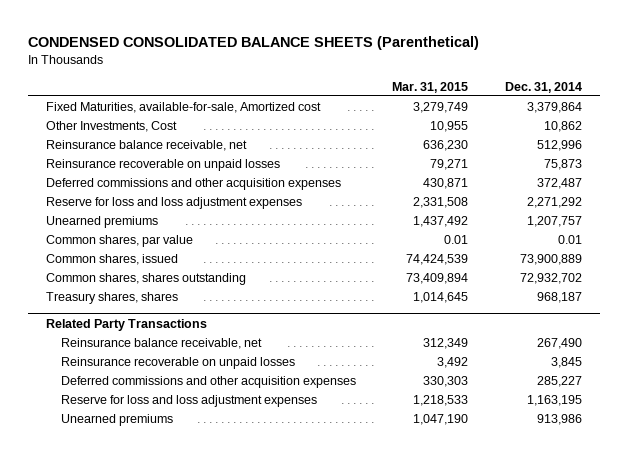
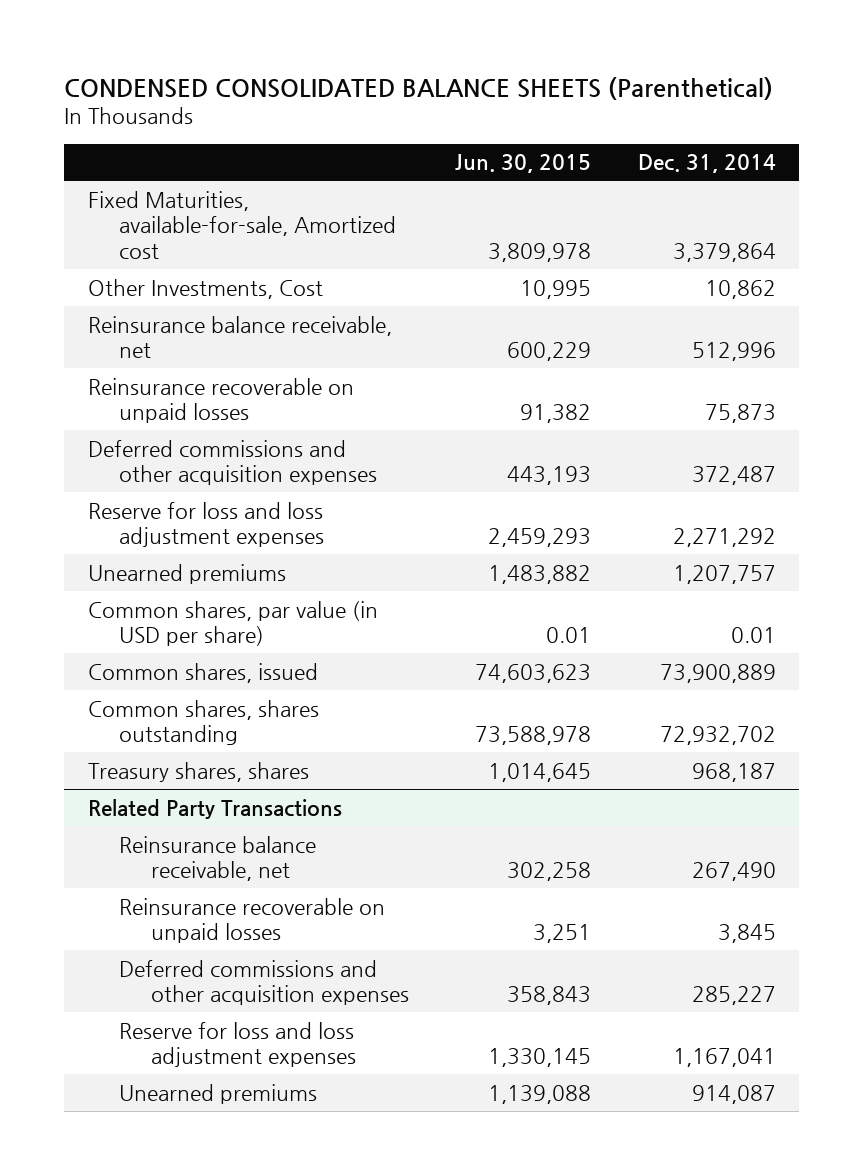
- | Mar. 31, 2015 | Dec. 31, 2014
+ | Jun. 30, 2015 | Dec. 31, 2014
- Common shares, par value | 0.01 | 0.01
+ Common shares, par value (in USD per share) | 0.01 | 0.01
@ Related Party Transactions
- Reserve for loss and loss adjustment expenses | 1,218,533 | 1,163,195
- Unearned premiums | 1,047,190 | 913,986
+ Reserve for loss and loss adjustment expenses | 1,330,145 | 1,167,041
+ Unearned premiums | 1,139,088 | 914,087

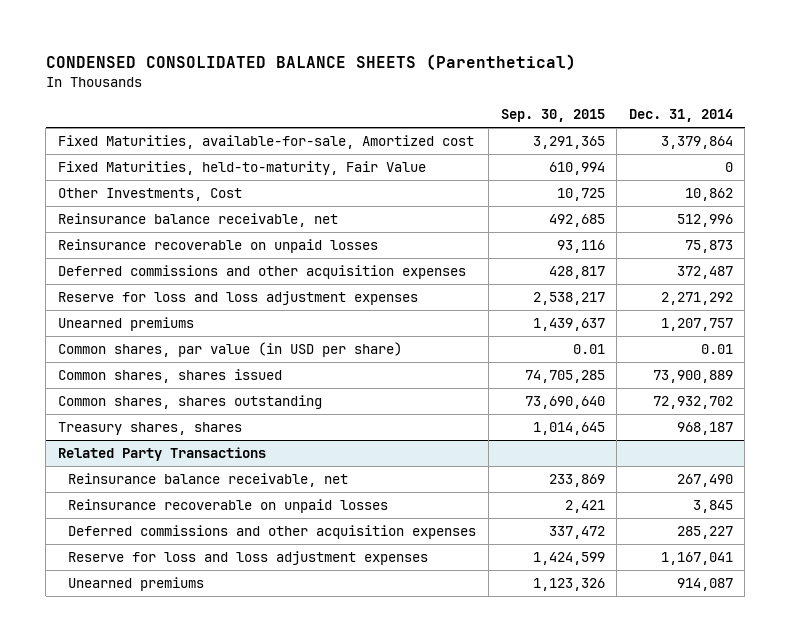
- | Jun. 30, 2015 | Dec. 31, 2014
+ | Sep. 30, 2015 | Dec. 31, 2014
+ Fixed Maturities, held-to-maturity, Fair Value | 610,994 | 0
- Common shares, issued | 74,603,623 | 73,900,889
+ Common shares, shares issued | 74,705,285 | 73,900,889

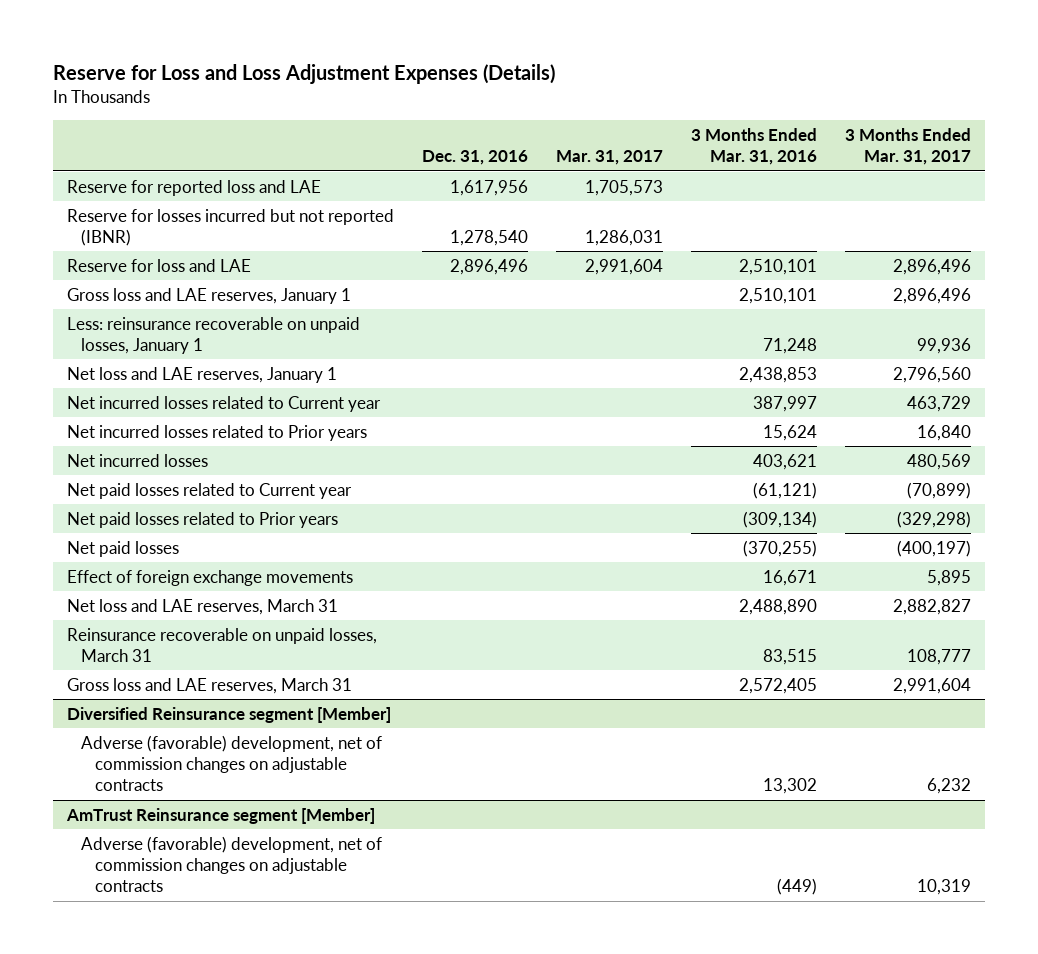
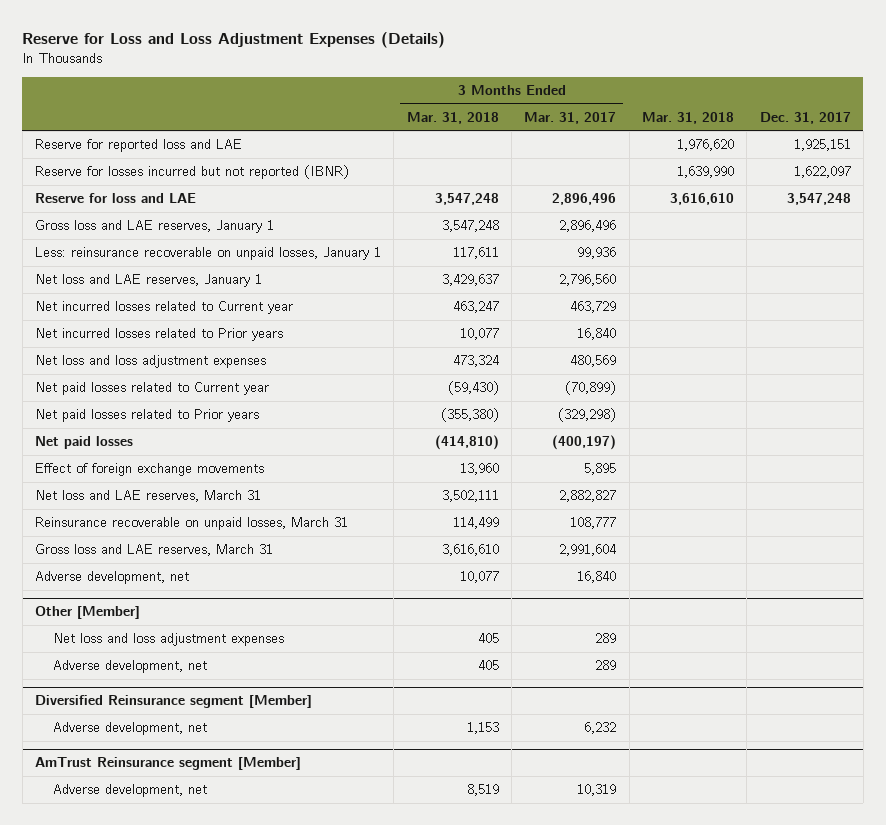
- | Dec. 31, 2016 | Mar. 31, 2017 | 3 Months Ended Mar. 31, 2016 | 3 Months Ended Mar. 31, 2017
+ | 3 Months Ended Mar. 31, 2018 | 3 Months Ended Mar. 31, 2017 | Mar. 31, 2018 | Dec. 31, 2017
- Net incurred losses | | | 403,621 | 480,569
+ Net loss and loss adjustment expenses | 473,324 | 480,569 | |
+ Adverse development, net | 10,077 | 16,840 | |
+ Other [Member]
+ Net loss and loss adjustment expenses | 405 | 289 | |
+ Adverse development, net | 405 | 289 | |
@ Diversified Reinsurance segment [Member]
- Adverse (favorable) development, net of commission changes on adjustable contracts | | | 13,302 | 6,232
+ Adverse development, net | 1,153 | 6,232 | |
@ AmTrust Reinsurance segment [Member]
- Adverse (favorable) development, net of commission changes on adjustable contracts | | | (449) | 10,319
+ Adverse development, net | 8,519 | 10,319 | |

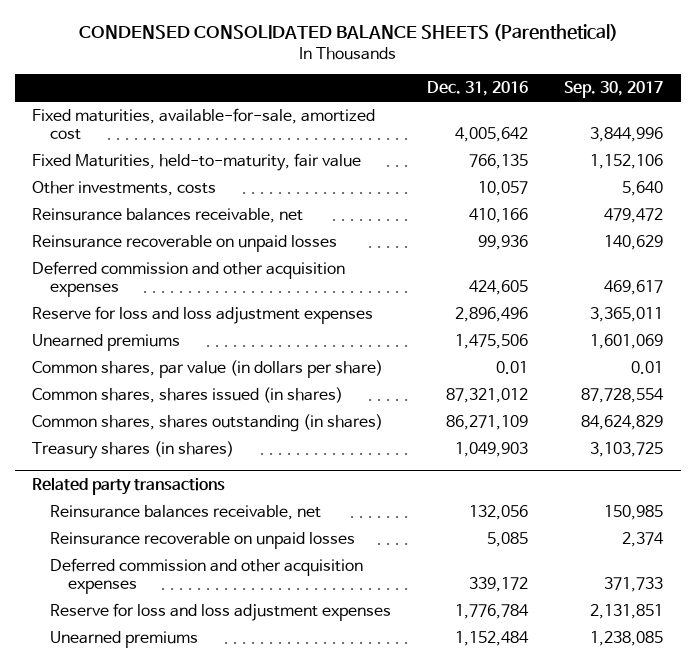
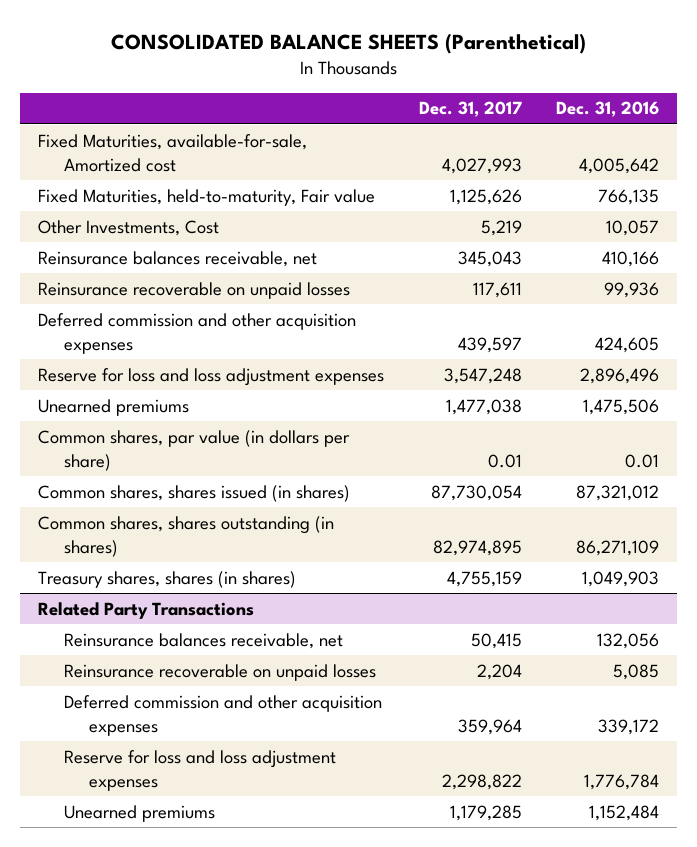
- CONDENSED CONSOLIDATED BALANCE SHEETS (Parenthetical)
+ CONSOLIDATED BALANCE SHEETS (Parenthetical)
- | Dec. 31, 2016 | Sep. 30, 2017
+ | Dec. 31, 2017 | Dec. 31, 2016
- Fixed maturities, available-for-sale, amortized cost | 4,005,642 | 3,844,996
- Fixed Maturities, held-to-maturity, fair value | 766,135 | 1,152,106
- Other investments, costs | 10,057 | 5,640
+ Fixed Maturities, available-for-sale, Amortized cost | 4,027,993 | 4,005,642
+ Fixed Maturities, held-to-maturity, Fair value | 1,125,626 | 766,135
+ Other Investments, Cost | 5,219 | 10,057
- Treasury shares (in shares) | 1,049,903 | 3,103,725
- Related party transactions
+ Treasury shares, shares (in shares) | 4,755,159 | 1,049,903
+ Related Party Transactions

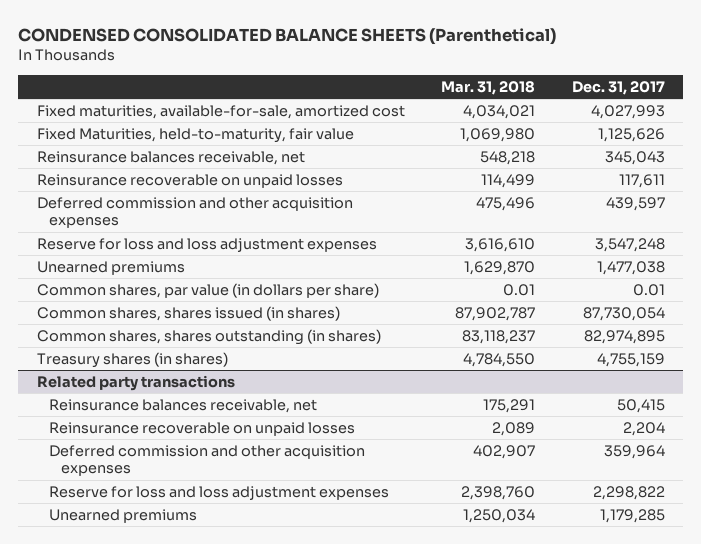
- CONSOLIDATED BALANCE SHEETS (Parenthetical)
+ CONDENSED CONSOLIDATED BALANCE SHEETS (Parenthetical)
- | Dec. 31, 2017 | Dec. 31, 2016
+ | Mar. 31, 2018 | Dec. 31, 2017
- Fixed Maturities, available-for-sale, Amortized cost | 4,027,993 | 4,005,642
- Fixed Maturities, held-to-maturity, Fair value | 1,125,626 | 766,135
- Other Investments, Cost | 5,219 | 10,057
+ Fixed maturities, available-for-sale, amortized cost | 4,034,021 | 4,027,993
+ Fixed Maturities, held-to-maturity, fair value | 1,069,980 | 1,125,626
- Treasury shares, shares (in shares) | 4,755,159 | 1,049,903
- Related Party Transactions
+ Treasury shares (in shares) | 4,784,550 | 4,755,159
+ Related party transactions

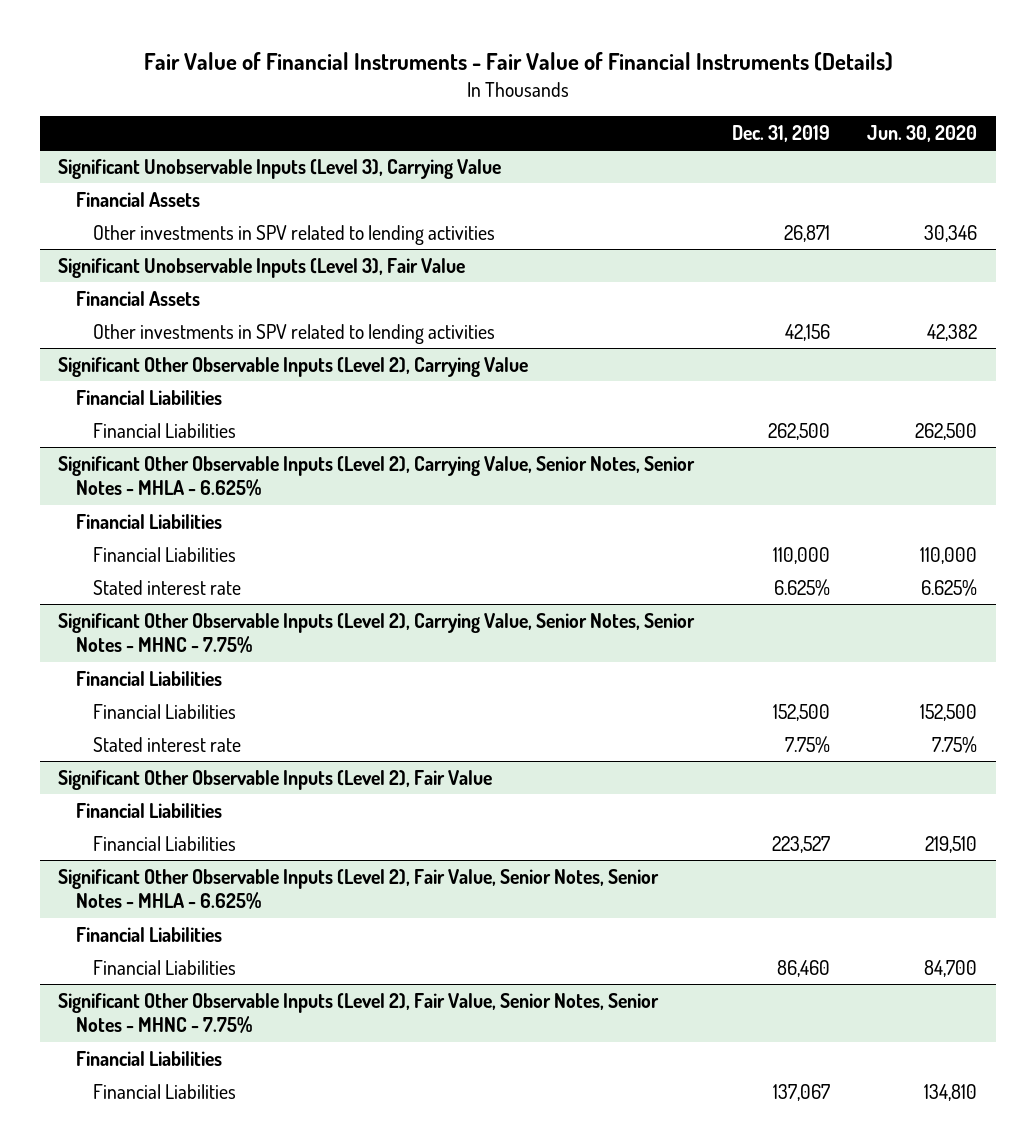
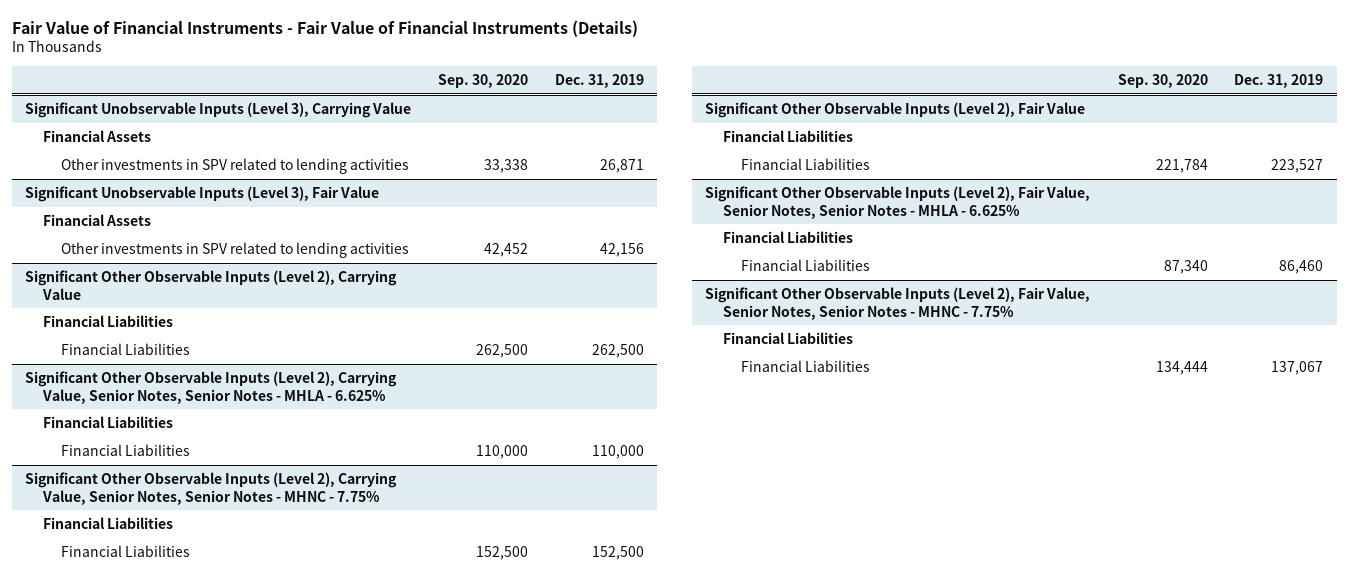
- | Dec. 31, 2019 | Jun. 30, 2020
+ | Sep. 30, 2020 | Dec. 31, 2019
@ Significant Other Observable Inputs (Level 2), Carrying Value, Senior Notes, Senior Notes - MHLA - 6.625%
- Stated interest rate | 6.625% | 6.625%
@ Significant Other Observable Inputs (Level 2), Carrying Value, Senior Notes, Senior Notes - MHNC - 7.75%
- Stated interest rate | 7.75% | 7.75%

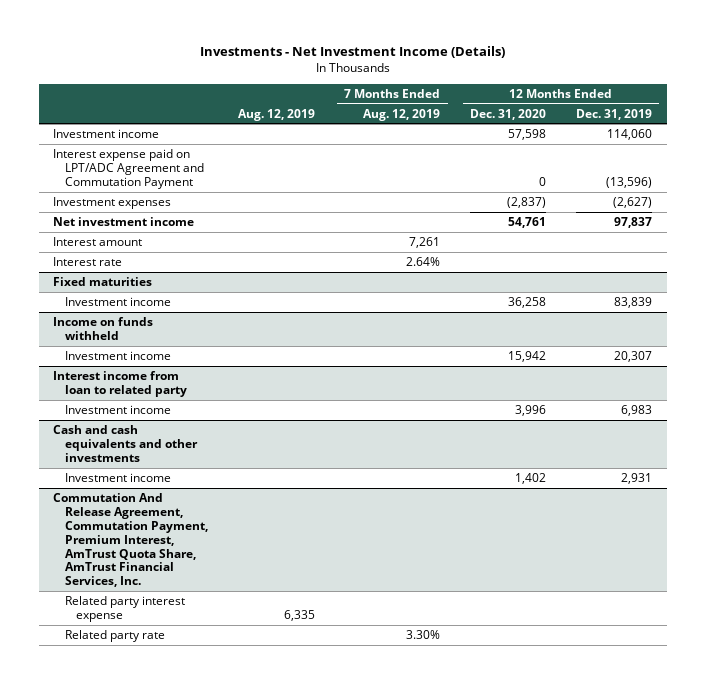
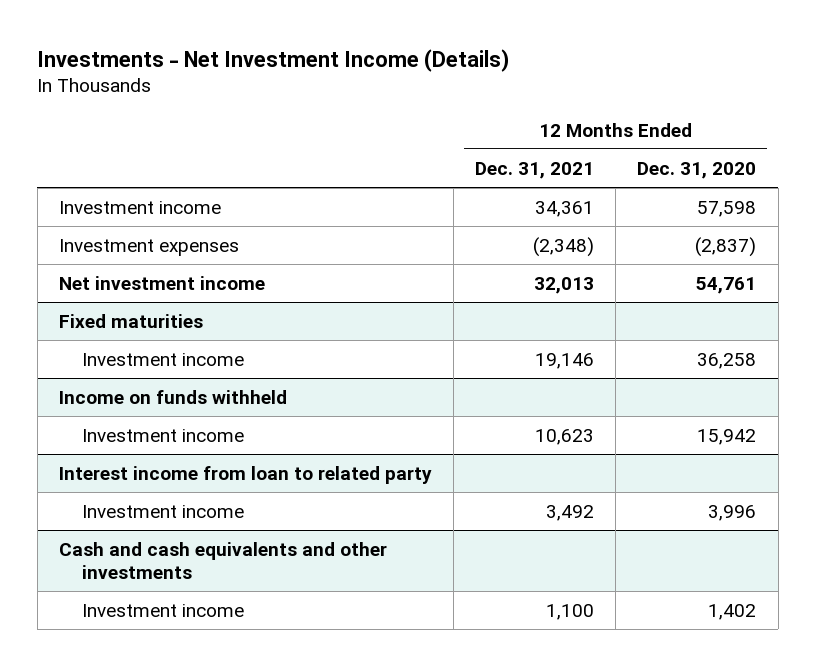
- | Aug. 12, 2019 | 7 Months Ended Aug. 12, 2019 | 12 Months Ended Dec. 31, 2020 | 12 Months Ended Dec. 31, 2019
+ | 12 Months Ended Dec. 31, 2021 | 12 Months Ended Dec. 31, 2020
- Interest expense paid on LPT/ADC Agreement and Commutation Payment | | | 0 | (13,596)
- Interest amount | | 7,261 | |
- Interest rate | | 2.64% | |
- Commutation And Release Agreement, Commutation Payment, Premium Interest, AmTrust Quota Share, AmTrust Financial Services, Inc.
- Related party interest expense | 6,335 | | |
- Related party rate | | 3.30% | |

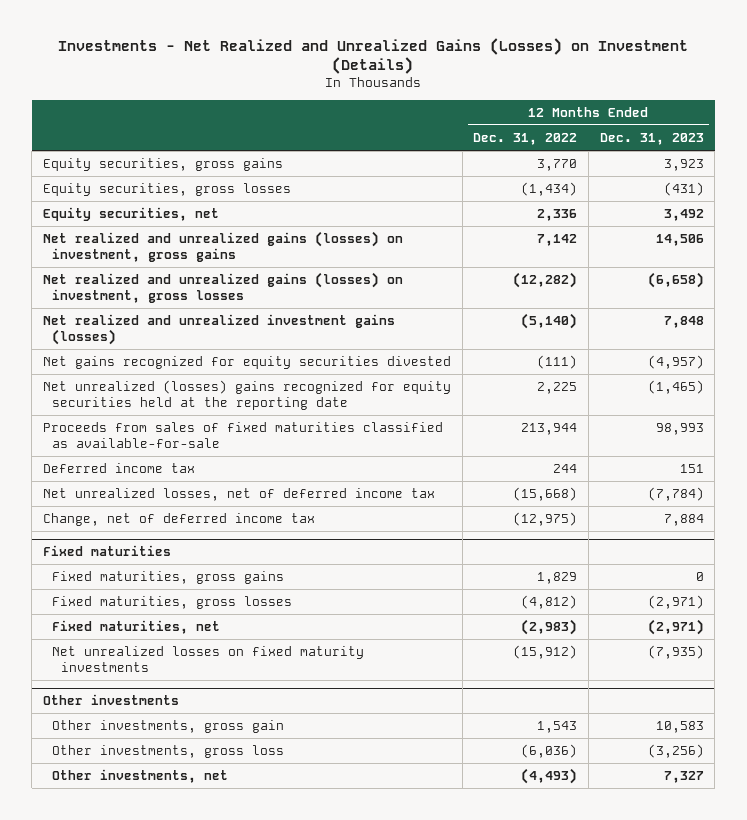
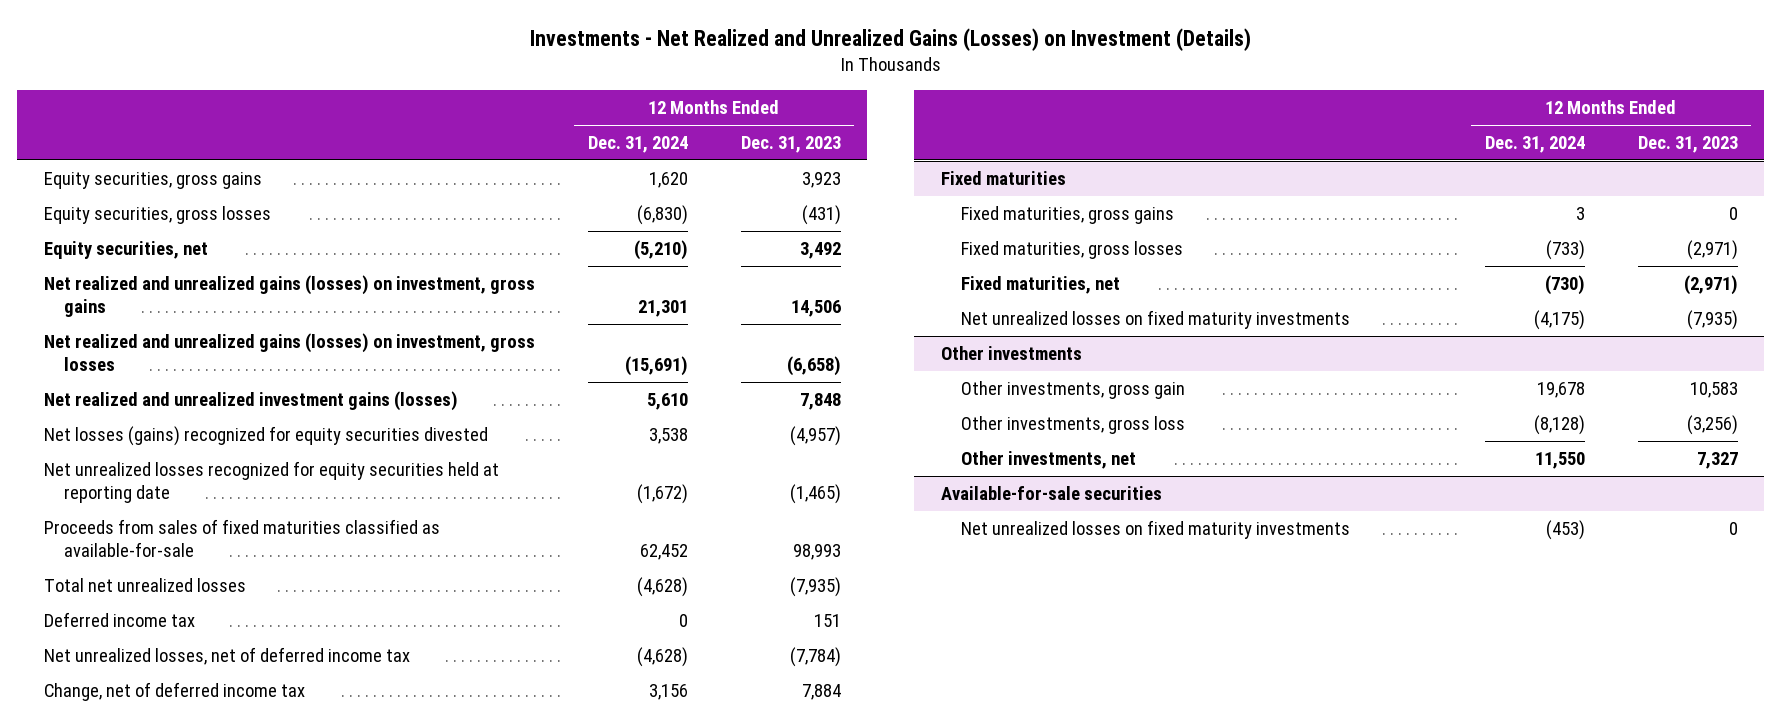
- | 12 Months Ended Dec. 31, 2022 | 12 Months Ended Dec. 31, 2023
+ | 12 Months Ended Dec. 31, 2024 | 12 Months Ended Dec. 31, 2023
- Net gains recognized for equity securities divested | (111) | (4,957)
- Net unrealized (losses) gains recognized for equity securities held at the reporting date | 2,225 | (1,465)
+ Net losses (gains) recognized for equity securities divested | 3,538 | (4,957)
+ Net unrealized losses recognized for equity securities held at reporting date | (1,672) | (1,465)
+ Total net unrealized losses | (4,628) | (7,935)
+ Available-for-sale securities
+ Net unrealized losses on fixed maturity investments | (453) | 0

